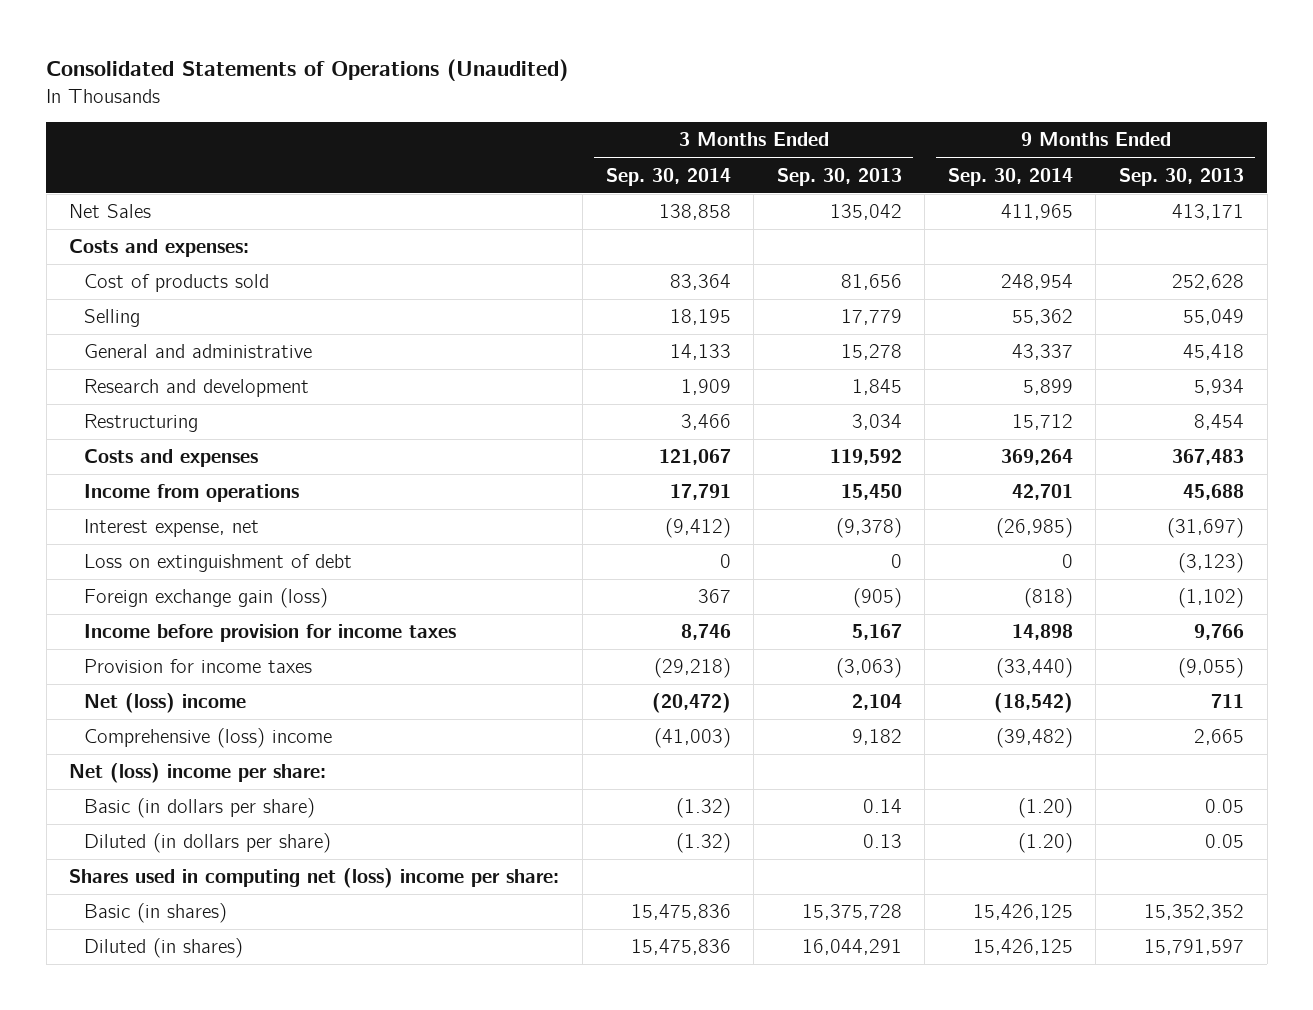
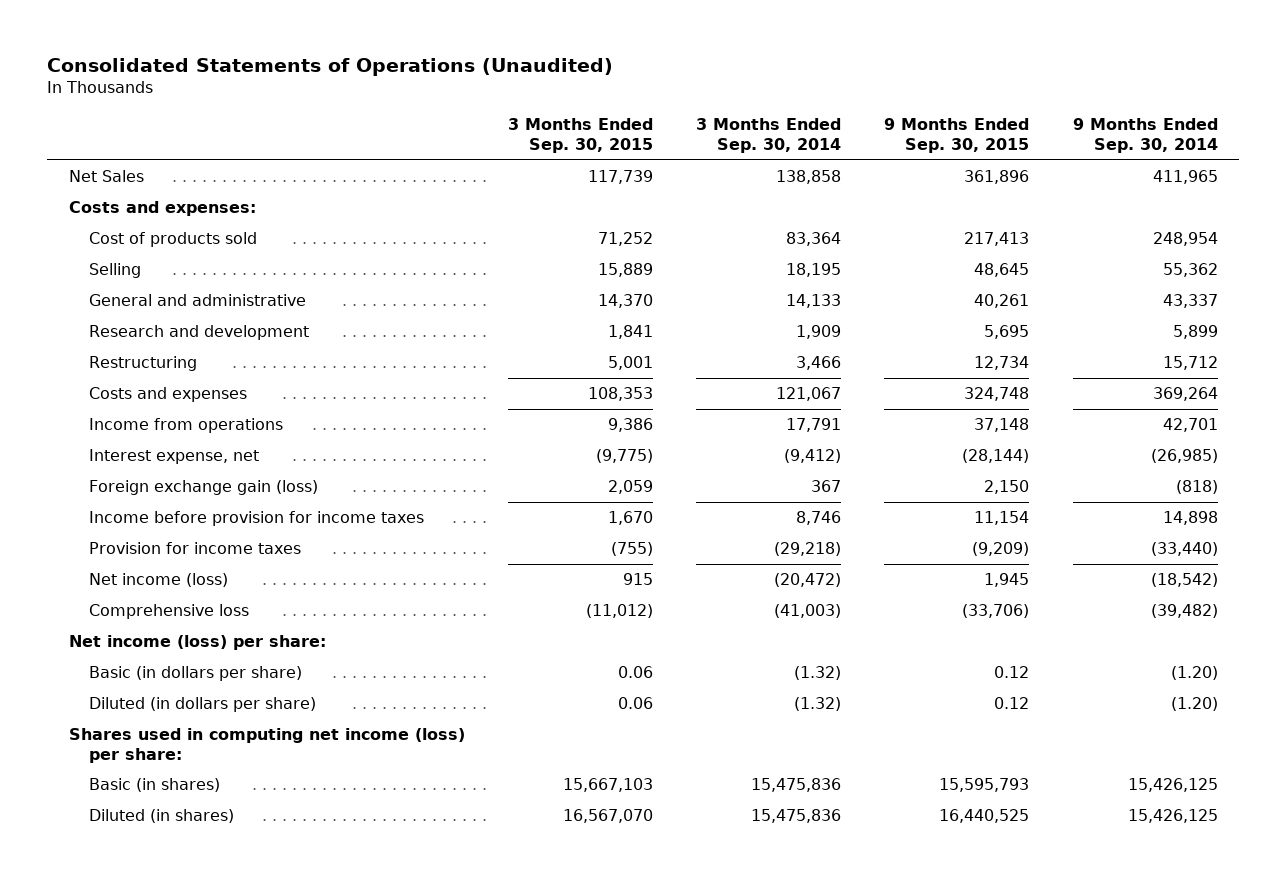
- | 3 Months Ended Sep. 30, 2014 | 3 Months Ended Sep. 30, 2013 | 9 Months Ended Sep. 30, 2014 | 9 Months Ended Sep. 30, 2013
+ | 3 Months Ended Sep. 30, 2015 | 3 Months Ended Sep. 30, 2014 | 9 Months Ended Sep. 30, 2015 | 9 Months Ended Sep. 30, 2014
- Loss on extinguishment of debt | 0 | 0 | 0 | (3,123)
- Net (loss) income | (20,472) | 2,104 | (18,542) | 711
- Comprehensive (loss) income | (41,003) | 9,182 | (39,482) | 2,665
- Net (loss) income per share:
+ Net income (loss) | 915 | (20,472) | 1,945 | (18,542)
+ Comprehensive loss | (11,012) | (41,003) | (33,706) | (39,482)
+ Net income (loss) per share:
- Shares used in computing net (loss) income per share:
+ Shares used in computing net income (loss) per share:

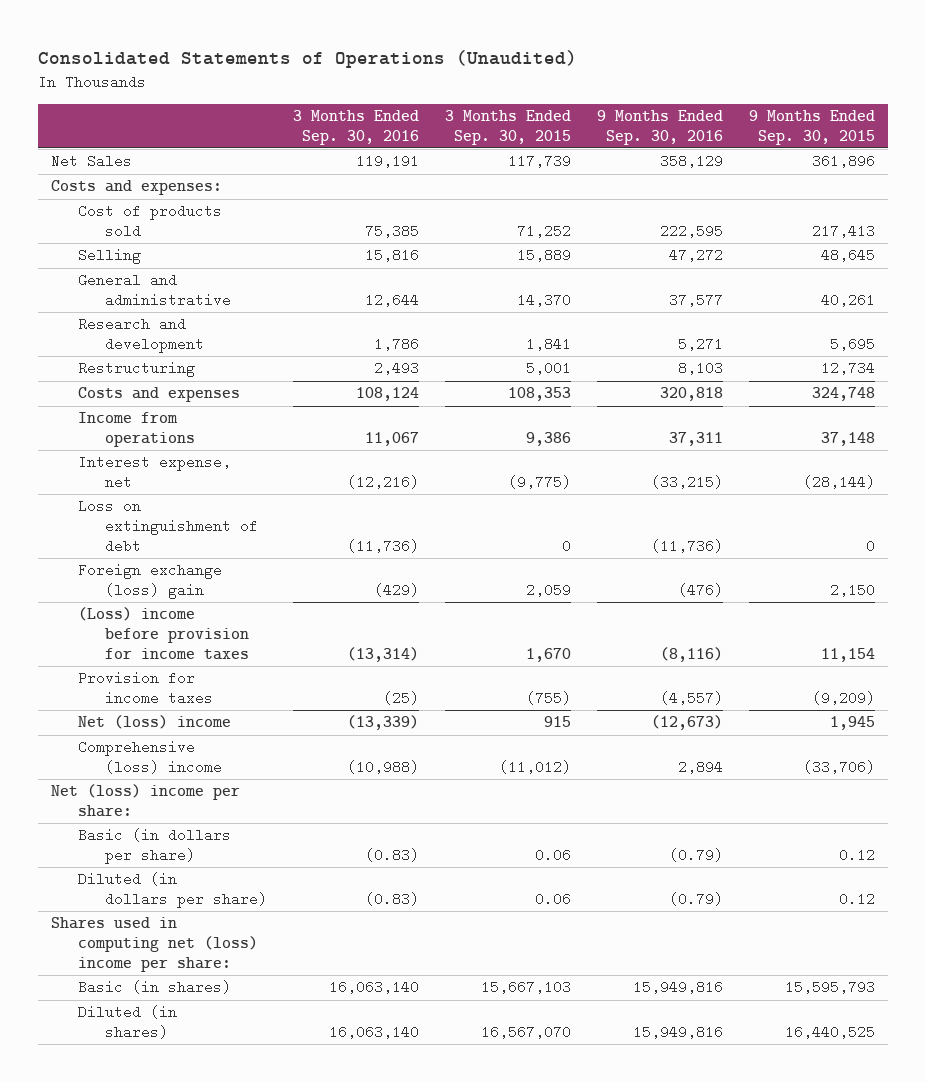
- | 3 Months Ended Sep. 30, 2015 | 3 Months Ended Sep. 30, 2014 | 9 Months Ended Sep. 30, 2015 | 9 Months Ended Sep. 30, 2014
+ | 3 Months Ended Sep. 30, 2016 | 3 Months Ended Sep. 30, 2015 | 9 Months Ended Sep. 30, 2016 | 9 Months Ended Sep. 30, 2015
- Foreign exchange gain (loss) | 2,059 | 367 | 2,150 | (818)
- Income before provision for income taxes | 1,670 | 8,746 | 11,154 | 14,898
+ Loss on extinguishment of debt | (11,736) | 0 | (11,736) | 0
+ Foreign exchange (loss) gain | (429) | 2,059 | (476) | 2,150
+ (Loss) income before provision for income taxes | (13,314) | 1,670 | (8,116) | 11,154
- Net income (loss) | 915 | (20,472) | 1,945 | (18,542)
- Comprehensive loss | (11,012) | (41,003) | (33,706) | (39,482)
- Net income (loss) per share:
+ Net (loss) income | (13,339) | 915 | (12,673) | 1,945
+ Comprehensive (loss) income | (10,988) | (11,012) | 2,894 | (33,706)
+ Net (loss) income per share:
- Shares used in computing net income (loss) per share:
+ Shares used in computing net (loss) income per share:

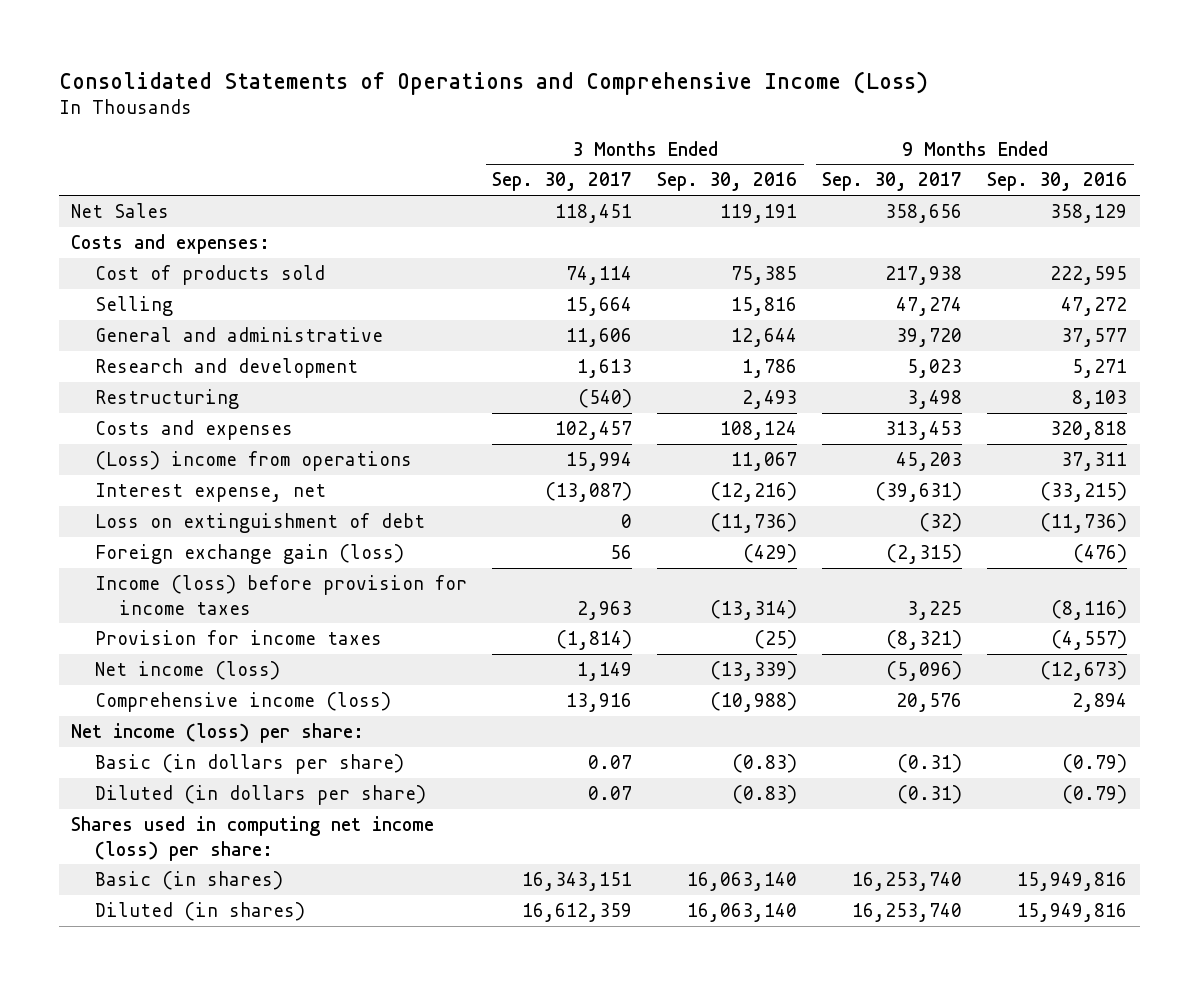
- Consolidated Statements of Operations (Unaudited)
+ Consolidated Statements of Operations and Comprehensive Income (Loss)
- | 3 Months Ended Sep. 30, 2016 | 3 Months Ended Sep. 30, 2015 | 9 Months Ended Sep. 30, 2016 | 9 Months Ended Sep. 30, 2015
+ | 3 Months Ended Sep. 30, 2017 | 3 Months Ended Sep. 30, 2016 | 9 Months Ended Sep. 30, 2017 | 9 Months Ended Sep. 30, 2016
- Income from operations | 11,067 | 9,386 | 37,311 | 37,148
+ (Loss) income from operations | 15,994 | 11,067 | 45,203 | 37,311
- Foreign exchange (loss) gain | (429) | 2,059 | (476) | 2,150
- (Loss) income before provision for income taxes | (13,314) | 1,670 | (8,116) | 11,154
+ Foreign exchange gain (loss) | 56 | (429) | (2,315) | (476)
+ Income (loss) before provision for income taxes | 2,963 | (13,314) | 3,225 | (8,116)
- Net (loss) income | (13,339) | 915 | (12,673) | 1,945
- Comprehensive (loss) income | (10,988) | (11,012) | 2,894 | (33,706)
- Net (loss) income per share:
+ Net income (loss) | 1,149 | (13,339) | (5,096) | (12,673)
+ Comprehensive income (loss) | 13,916 | (10,988) | 20,576 | 2,894
+ Net income (loss) per share:
- Shares used in computing net (loss) income per share:
+ Shares used in computing net income (loss) per share:

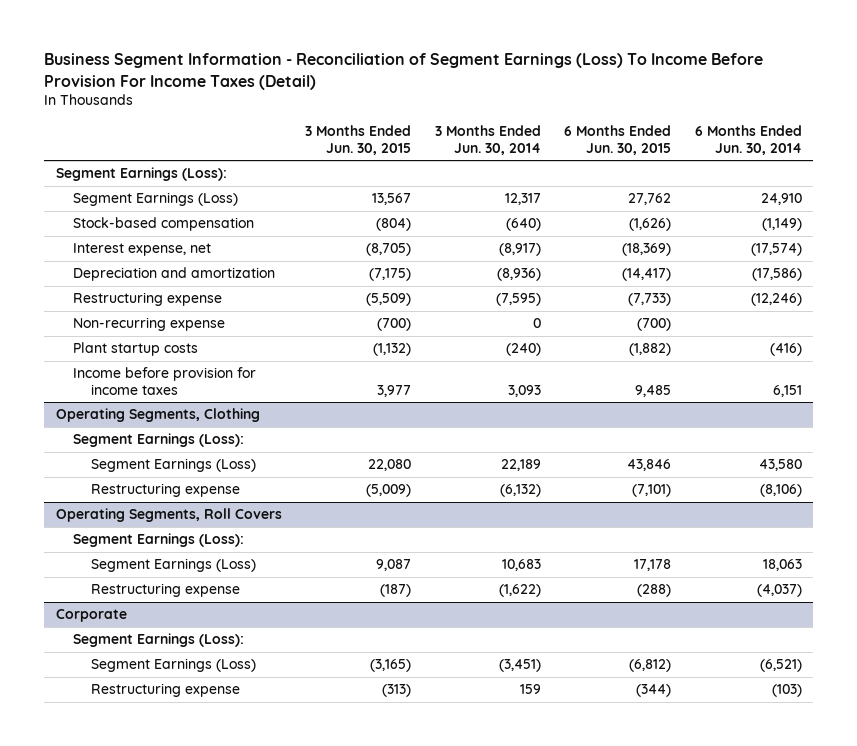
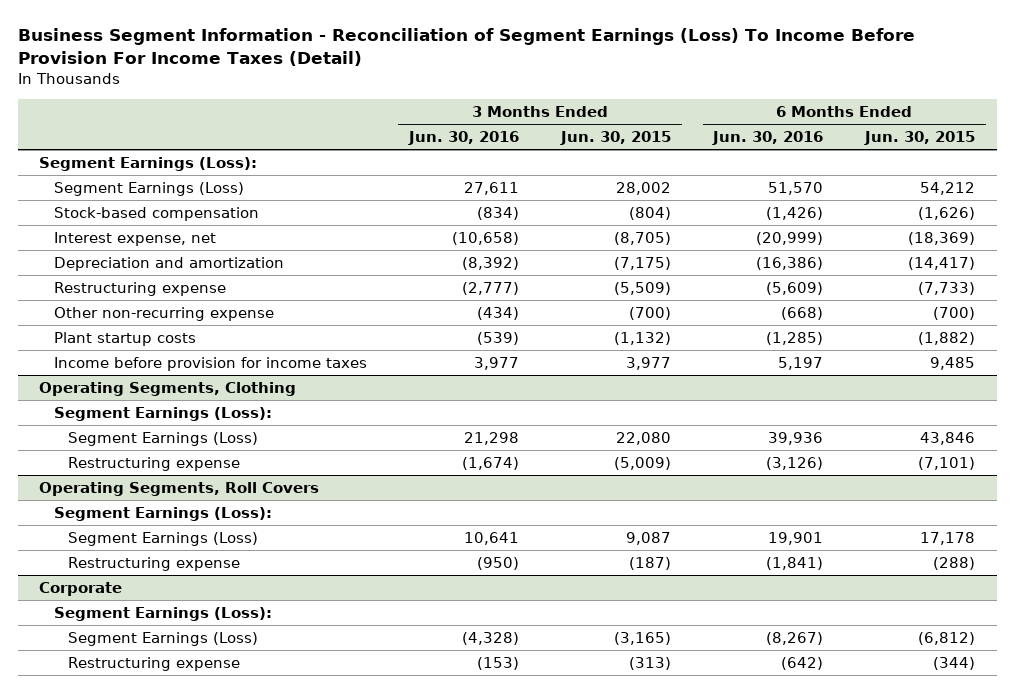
- | 3 Months Ended Jun. 30, 2015 | 3 Months Ended Jun. 30, 2014 | 6 Months Ended Jun. 30, 2015 | 6 Months Ended Jun. 30, 2014
+ | 3 Months Ended Jun. 30, 2016 | 3 Months Ended Jun. 30, 2015 | 6 Months Ended Jun. 30, 2016 | 6 Months Ended Jun. 30, 2015
- Segment Earnings (Loss) | 13,567 | 12,317 | 27,762 | 24,910
+ Segment Earnings (Loss) | 27,611 | 28,002 | 51,570 | 54,212
- Non-recurring expense | (700) | 0 | (700) |
+ Other non-recurring expense | (434) | (700) | (668) | (700)

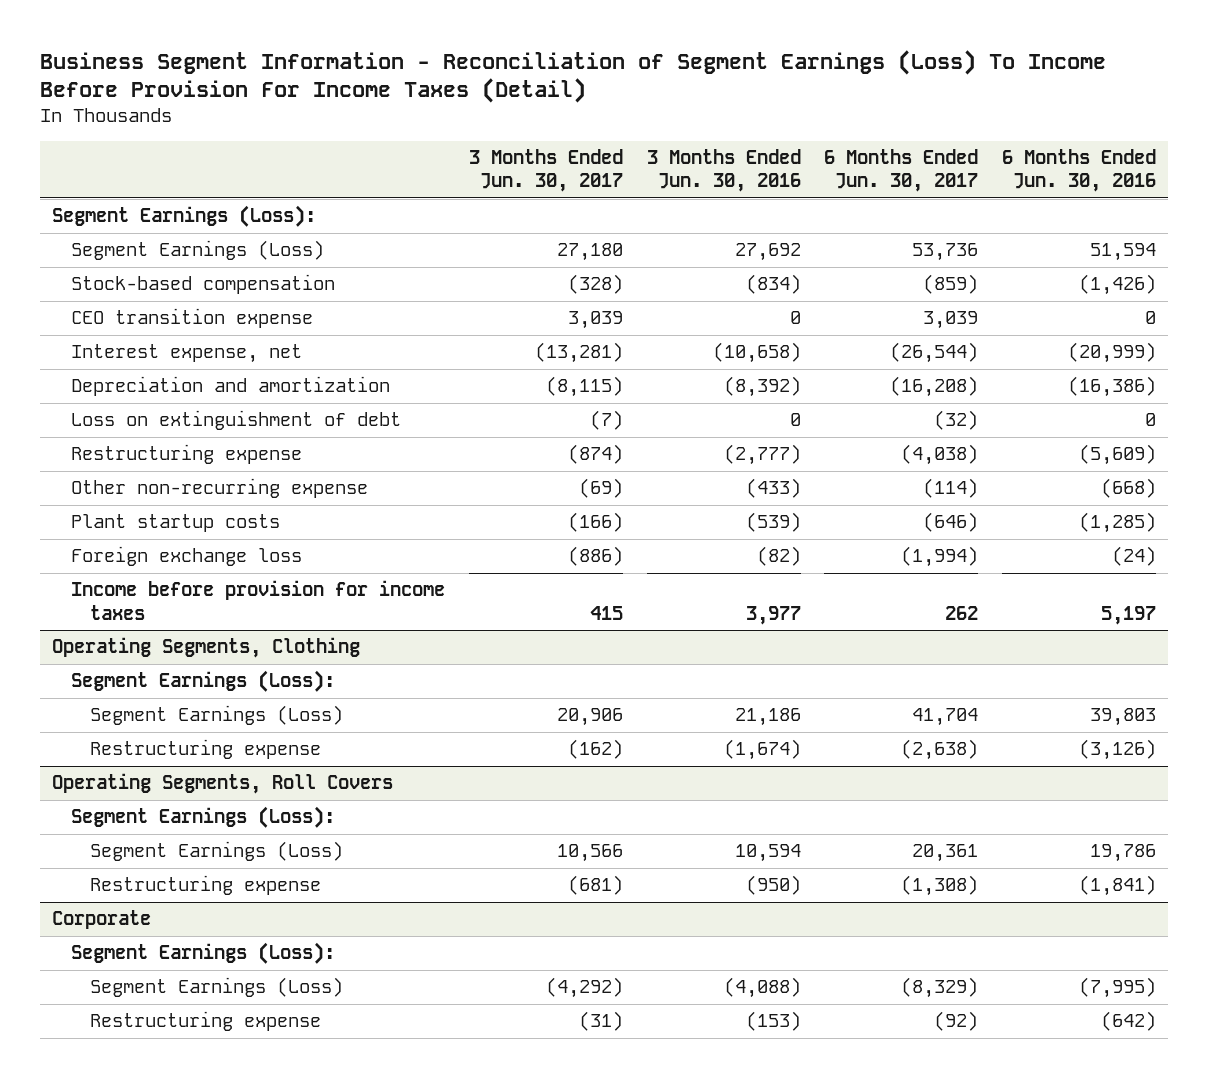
- | 3 Months Ended Jun. 30, 2016 | 3 Months Ended Jun. 30, 2015 | 6 Months Ended Jun. 30, 2016 | 6 Months Ended Jun. 30, 2015
+ | 3 Months Ended Jun. 30, 2017 | 3 Months Ended Jun. 30, 2016 | 6 Months Ended Jun. 30, 2017 | 6 Months Ended Jun. 30, 2016
- Segment Earnings (Loss) | 27,611 | 28,002 | 51,570 | 54,212
+ Segment Earnings (Loss) | 27,180 | 27,692 | 53,736 | 51,594
+ CEO transition expense | 3,039 | 0 | 3,039 | 0
+ Loss on extinguishment of debt | (7) | 0 | (32) | 0
- Other non-recurring expense | (434) | (700) | (668) | (700)
+ Other non-recurring expense | (69) | (433) | (114) | (668)
+ Foreign exchange loss | (886) | (82) | (1,994) | (24)
@ Operating Segments, Clothing
- Segment Earnings (Loss) | 21,298 | 22,080 | 39,936 | 43,846
+ Segment Earnings (Loss) | 20,906 | 21,186 | 41,704 | 39,803
@ Operating Segments, Roll Covers
- Segment Earnings (Loss) | 10,641 | 9,087 | 19,901 | 17,178
+ Segment Earnings (Loss) | 10,566 | 10,594 | 20,361 | 19,786
@ Corporate
- Segment Earnings (Loss) | (4,328) | (3,165) | (8,267) | (6,812)
+ Segment Earnings (Loss) | (4,292) | (4,088) | (8,329) | (7,995)

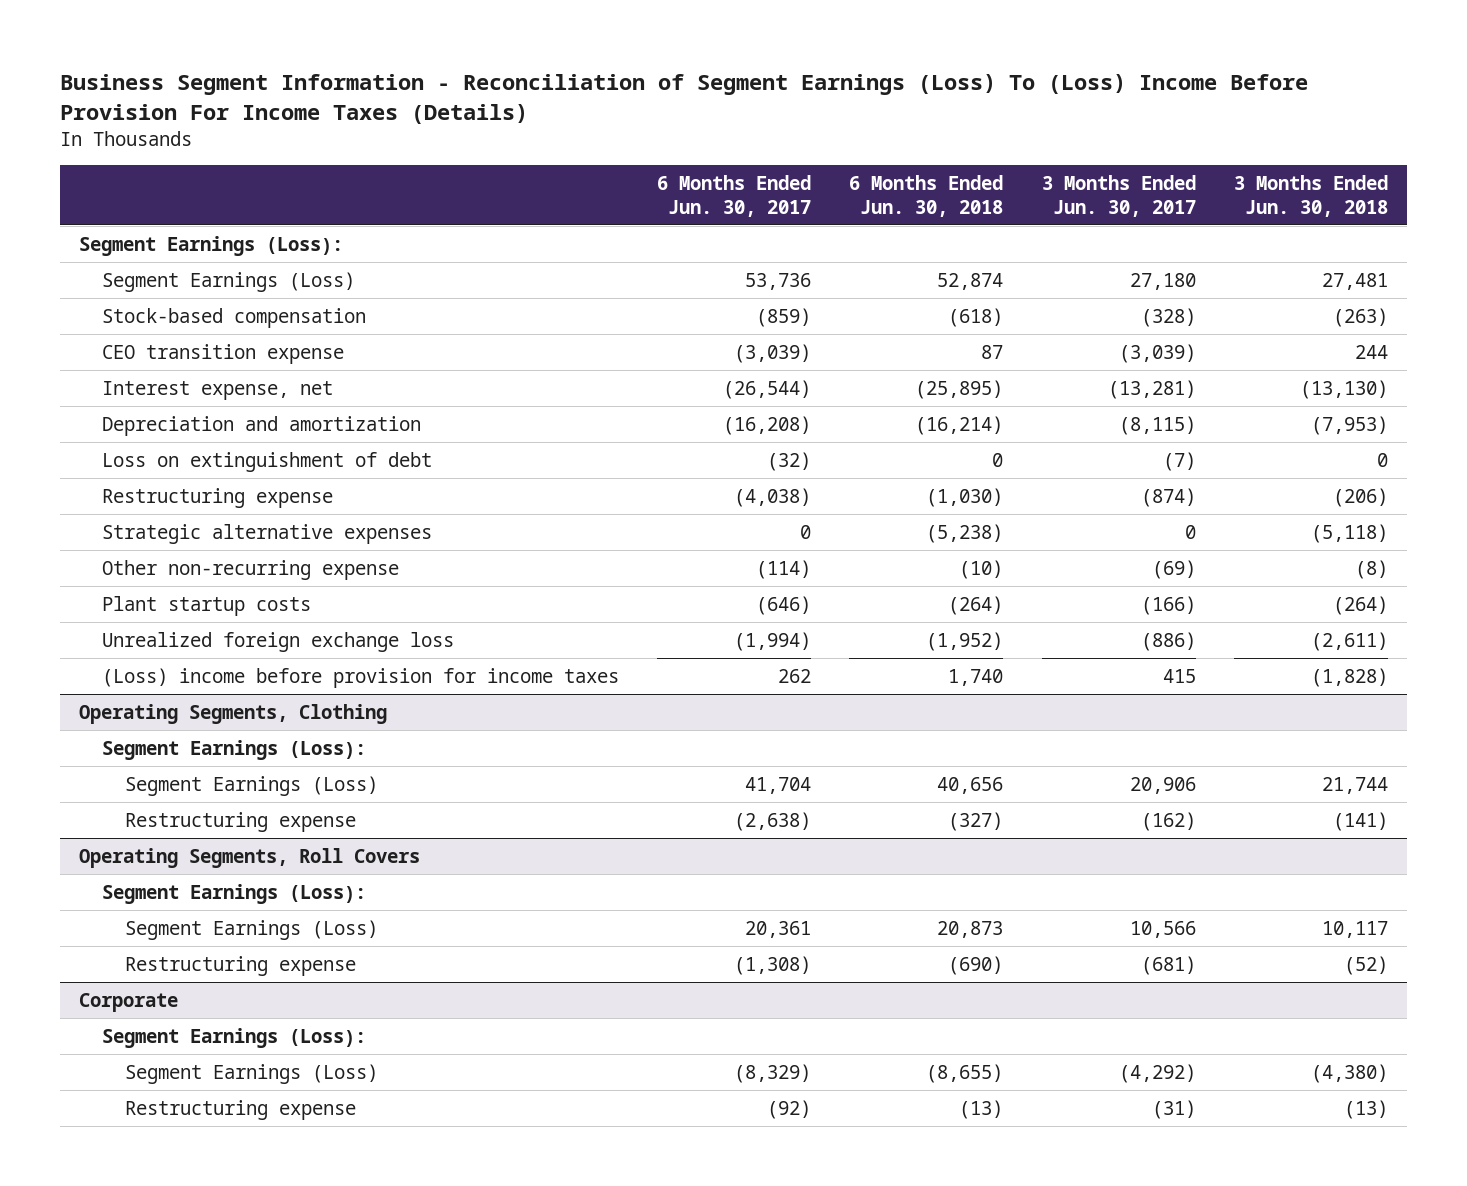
- Business Segment Information - Reconciliation of Segment Earnings (Loss) To Income Before Provision For Income Taxes (Detail)
+ Business Segment Information - Reconciliation of Segment Earnings (Loss) To (Loss) Income Before Provision For Income Taxes (Details)
- | 3 Months Ended Jun. 30, 2017 | 3 Months Ended Jun. 30, 2016 | 6 Months Ended Jun. 30, 2017 | 6 Months Ended Jun. 30, 2016
+ | 6 Months Ended Jun. 30, 2017 | 6 Months Ended Jun. 30, 2018 | 3 Months Ended Jun. 30, 2017 | 3 Months Ended Jun. 30, 2018
- CEO transition expense | 3,039 | 0 | 3,039 | 0
+ CEO transition expense | (3,039) | 87 | (3,039) | 244
+ Strategic alternative expenses | 0 | (5,238) | 0 | (5,118)
- Foreign exchange loss | (886) | (82) | (1,994) | (24)
- Income before provision for income taxes | 415 | 3,977 | 262 | 5,197
+ Unrealized foreign exchange loss | (1,994) | (1,952) | (886) | (2,611)
+ (Loss) income before provision for income taxes | 262 | 1,740 | 415 | (1,828)

